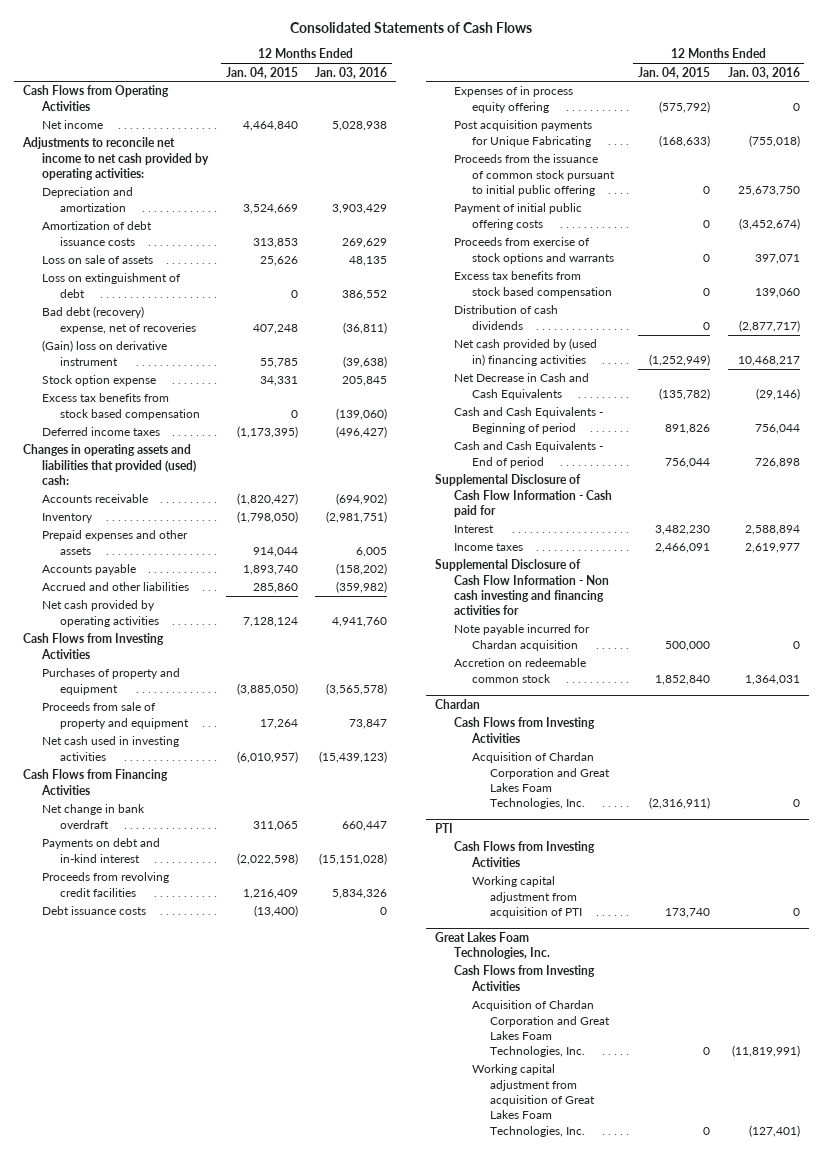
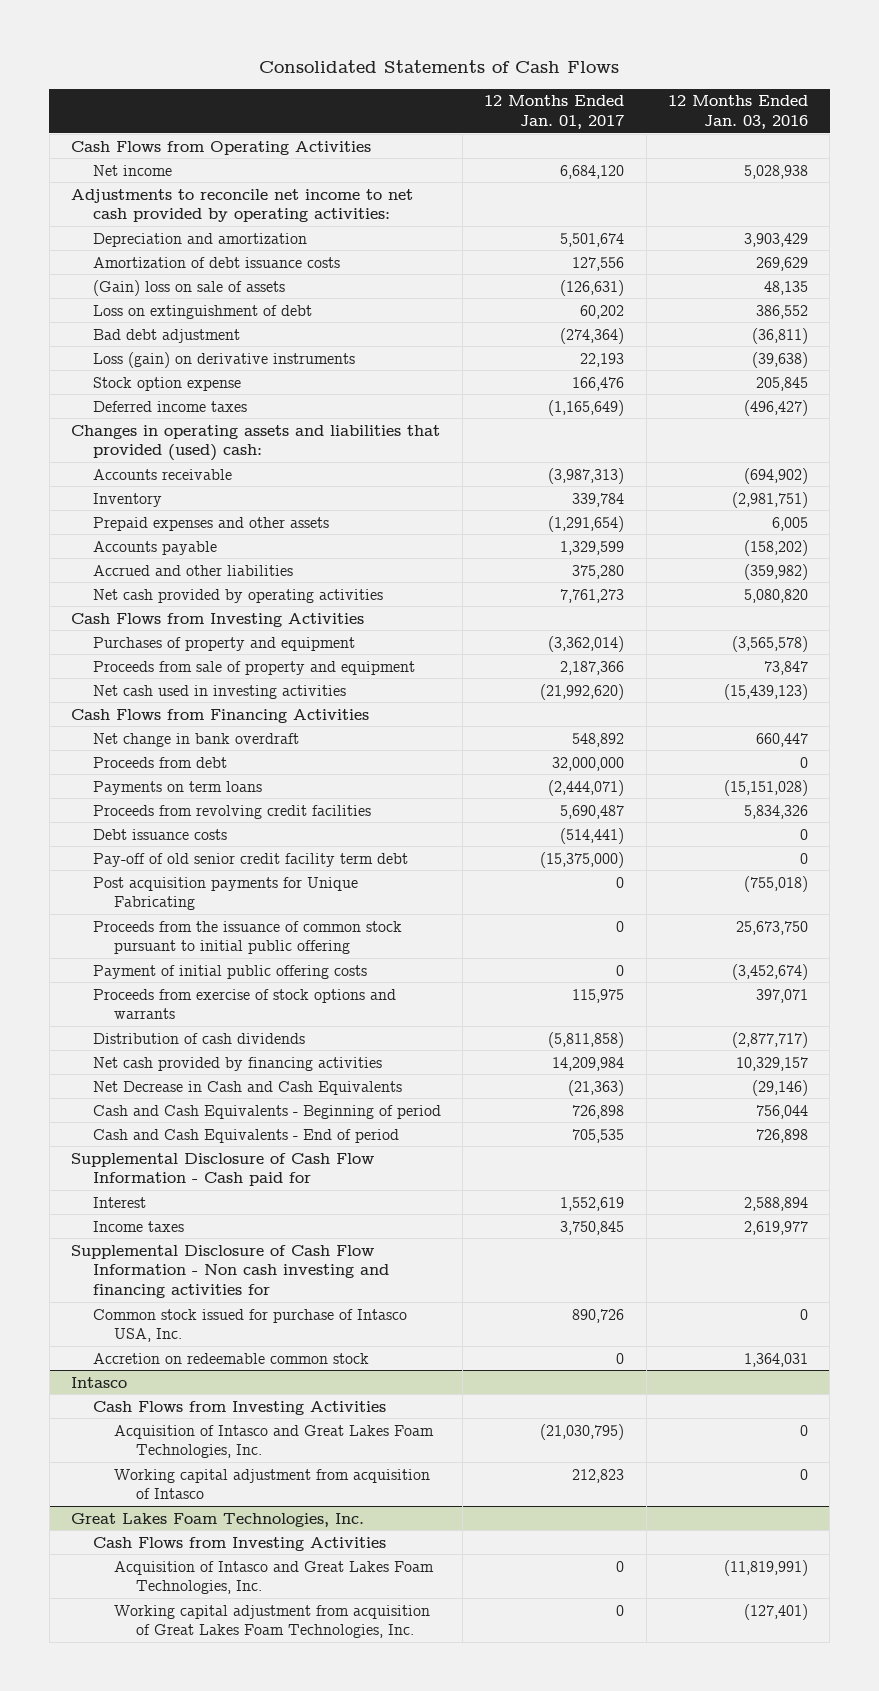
- | 12 Months Ended Jan. 04, 2015 | 12 Months Ended Jan. 03, 2016
+ | 12 Months Ended Jan. 01, 2017 | 12 Months Ended Jan. 03, 2016
- Loss on sale of assets | 25,626 | 48,135
+ (Gain) loss on sale of assets | (126,631) | 48,135
- Bad debt (recovery) expense, net of recoveries | 407,248 | (36,811)
- (Gain) loss on derivative instrument | 55,785 | (39,638)
+ Bad debt adjustment | (274,364) | (36,811)
+ Loss (gain) on derivative instruments | 22,193 | (39,638)
- Excess tax benefits from stock based compensation | 0 | (139,060)
- Net cash provided by operating activities | 7,128,124 | 4,941,760
+ Net cash provided by operating activities | 7,761,273 | 5,080,820
- Payments on debt and in-kind interest | (2,022,598) | (15,151,028)
+ Proceeds from debt | 32,000,000 | 0
+ Payments on term loans | (2,444,071) | (15,151,028)
- Expenses of in process equity offering | (575,792) | 0
+ Pay-off of old senior credit facility term debt | (15,375,000) | 0
- Excess tax benefits from stock based compensation | 0 | 139,060
- Net cash provided by (used in) financing activities | (1,252,949) | 10,468,217
+ Net cash provided by financing activities | 14,209,984 | 10,329,157
- Note payable incurred for Chardan acquisition | 500,000 | 0
+ Common stock issued for purchase of Intasco USA, Inc. | 890,726 | 0
- Chardan
- Cash Flows from Investing Activities
- Acquisition of Chardan Corporation and Great Lakes Foam Technologies, Inc. | (2,316,911) | 0
- PTI
+ Intasco
- Working capital adjustment from acquisition of PTI | 173,740 | 0
+ Acquisition of Intasco and Great Lakes Foam Technologies, Inc. | (21,030,795) | 0
+ Working capital adjustment from acquisition of Intasco | 212,823 | 0
@ Great Lakes Foam Technologies, Inc.
- Acquisition of Chardan Corporation and Great Lakes Foam Technologies, Inc. | 0 | (11,819,991)
+ Acquisition of Intasco and Great Lakes Foam Technologies, Inc. | 0 | (11,819,991)

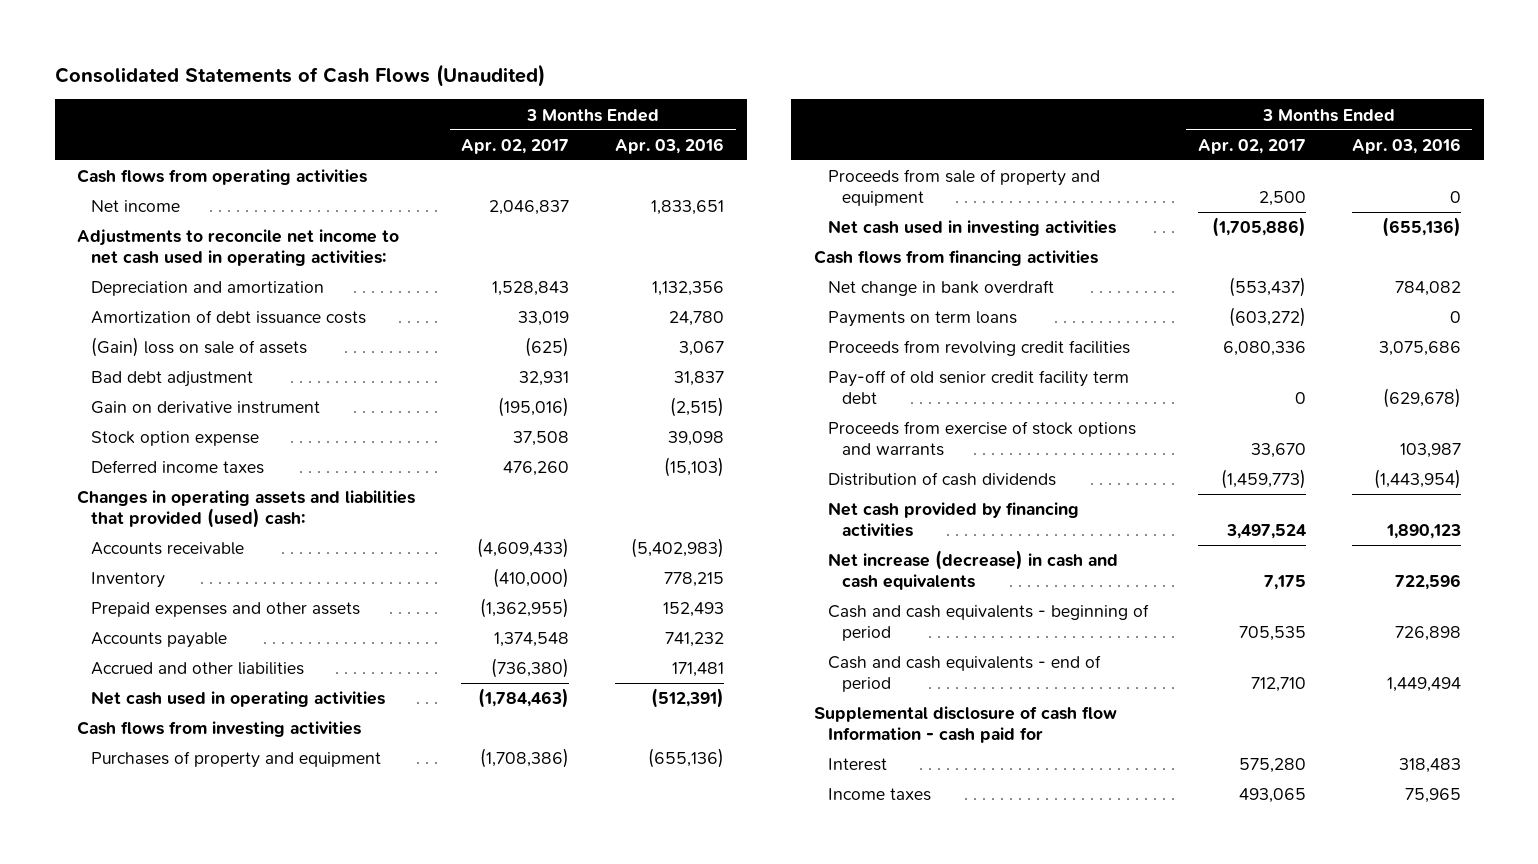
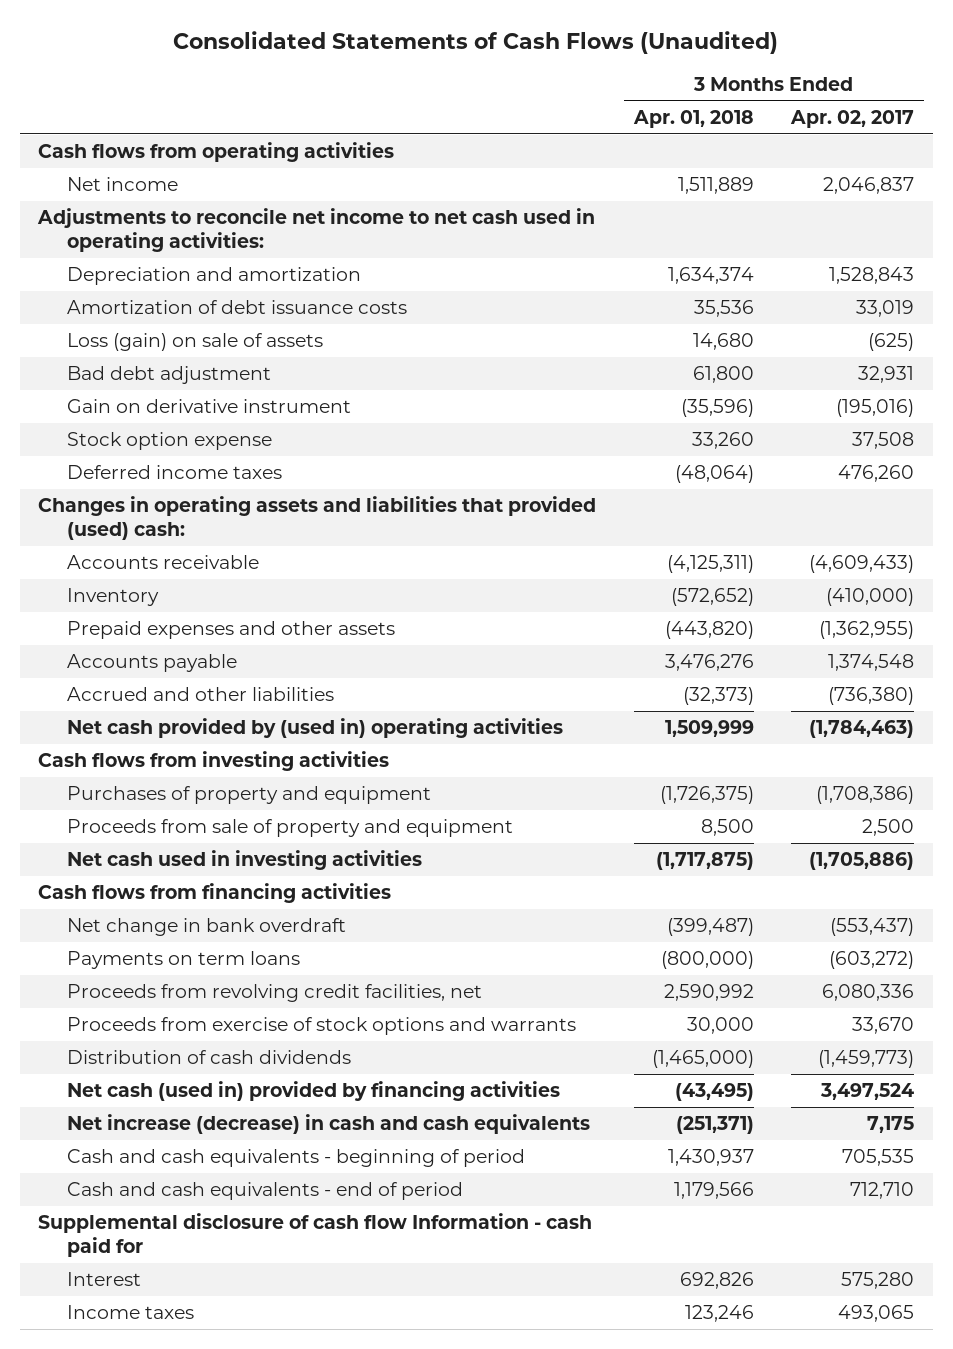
- | 3 Months Ended Apr. 02, 2017 | 3 Months Ended Apr. 03, 2016
+ | 3 Months Ended Apr. 01, 2018 | 3 Months Ended Apr. 02, 2017
- (Gain) loss on sale of assets | (625) | 3,067
+ Loss (gain) on sale of assets | 14,680 | (625)
- Net cash used in operating activities | (1,784,463) | (512,391)
+ Net cash provided by (used in) operating activities | 1,509,999 | (1,784,463)
- Proceeds from revolving credit facilities | 6,080,336 | 3,075,686
- Pay-off of old senior credit facility term debt | 0 | (629,678)
+ Proceeds from revolving credit facilities, net | 2,590,992 | 6,080,336
- Net cash provided by financing activities | 3,497,524 | 1,890,123
+ Net cash (used in) provided by financing activities | (43,495) | 3,497,524

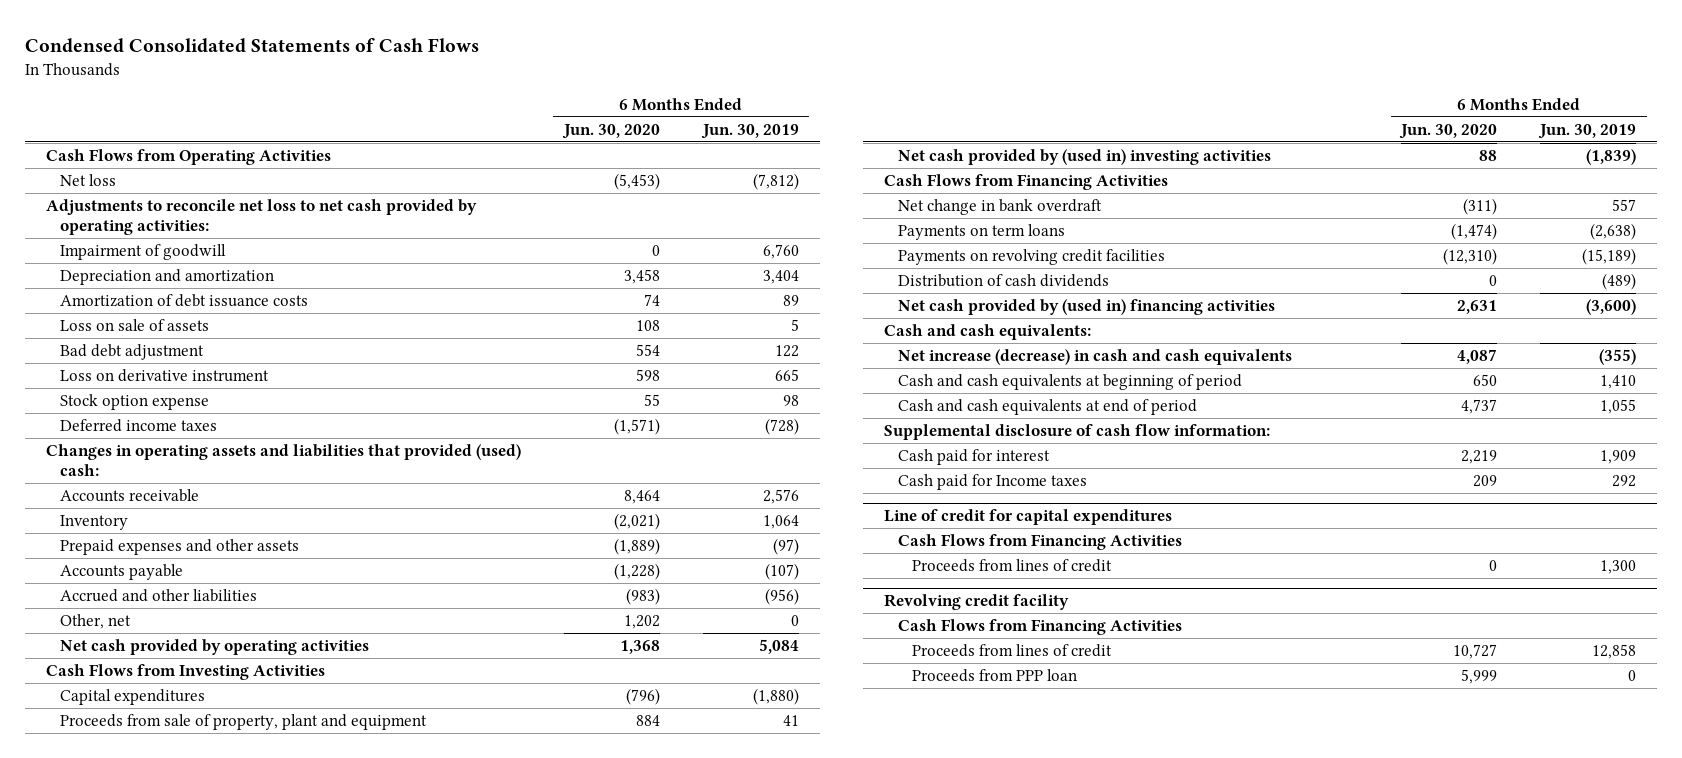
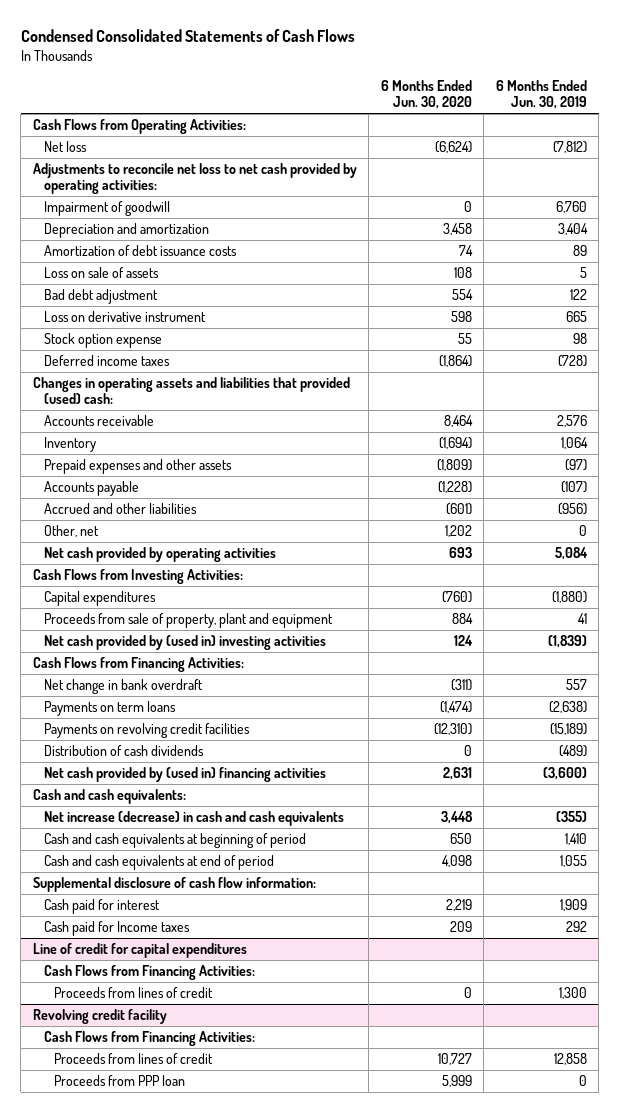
- Cash Flows from Operating Activities
- Net loss | (5,453) | (7,812)
+ Cash Flows from Operating Activities:
+ Net loss | (6,624) | (7,812)
- Deferred income taxes | (1,571) | (728)
+ Deferred income taxes | (1,864) | (728)
- Inventory | (2,021) | 1,064
- Prepaid expenses and other assets | (1,889) | (97)
+ Inventory | (1,694) | 1,064
+ Prepaid expenses and other assets | (1,809) | (97)
- Accrued and other liabilities | (983) | (956)
+ Accrued and other liabilities | (601) | (956)
- Net cash provided by operating activities | 1,368 | 5,084
- Cash Flows from Investing Activities
- Capital expenditures | (796) | (1,880)
+ Net cash provided by operating activities | 693 | 5,084
+ Cash Flows from Investing Activities:
+ Capital expenditures | (760) | (1,880)
- Net cash provided by (used in) investing activities | 88 | (1,839)
- Cash Flows from Financing Activities
+ Net cash provided by (used in) investing activities | 124 | (1,839)
+ Cash Flows from Financing Activities:
- Net increase (decrease) in cash and cash equivalents | 4,087 | (355)
+ Net increase (decrease) in cash and cash equivalents | 3,448 | (355)
- Cash and cash equivalents at end of period | 4,737 | 1,055
+ Cash and cash equivalents at end of period | 4,098 | 1,055
@ Line of credit for capital expenditures
- Cash Flows from Financing Activities
+ Cash Flows from Financing Activities:
@ Revolving credit facility
- Cash Flows from Financing Activities
+ Cash Flows from Financing Activities:

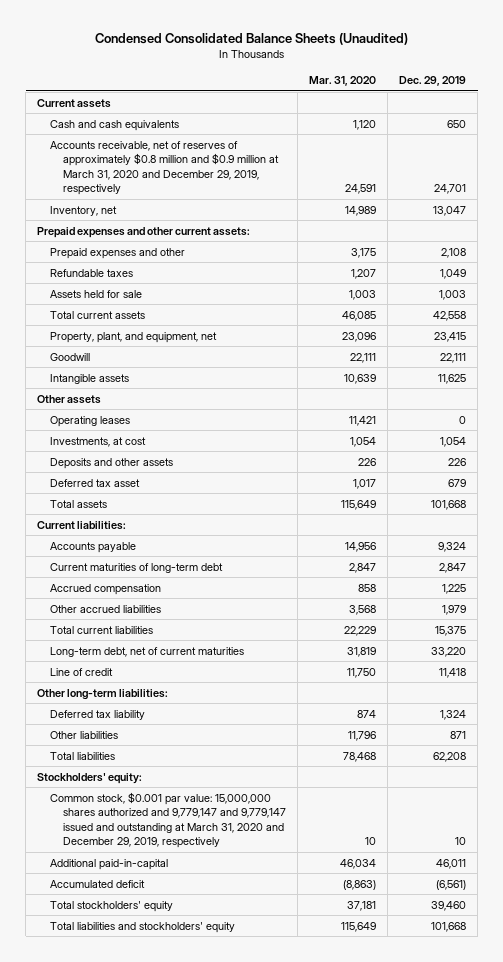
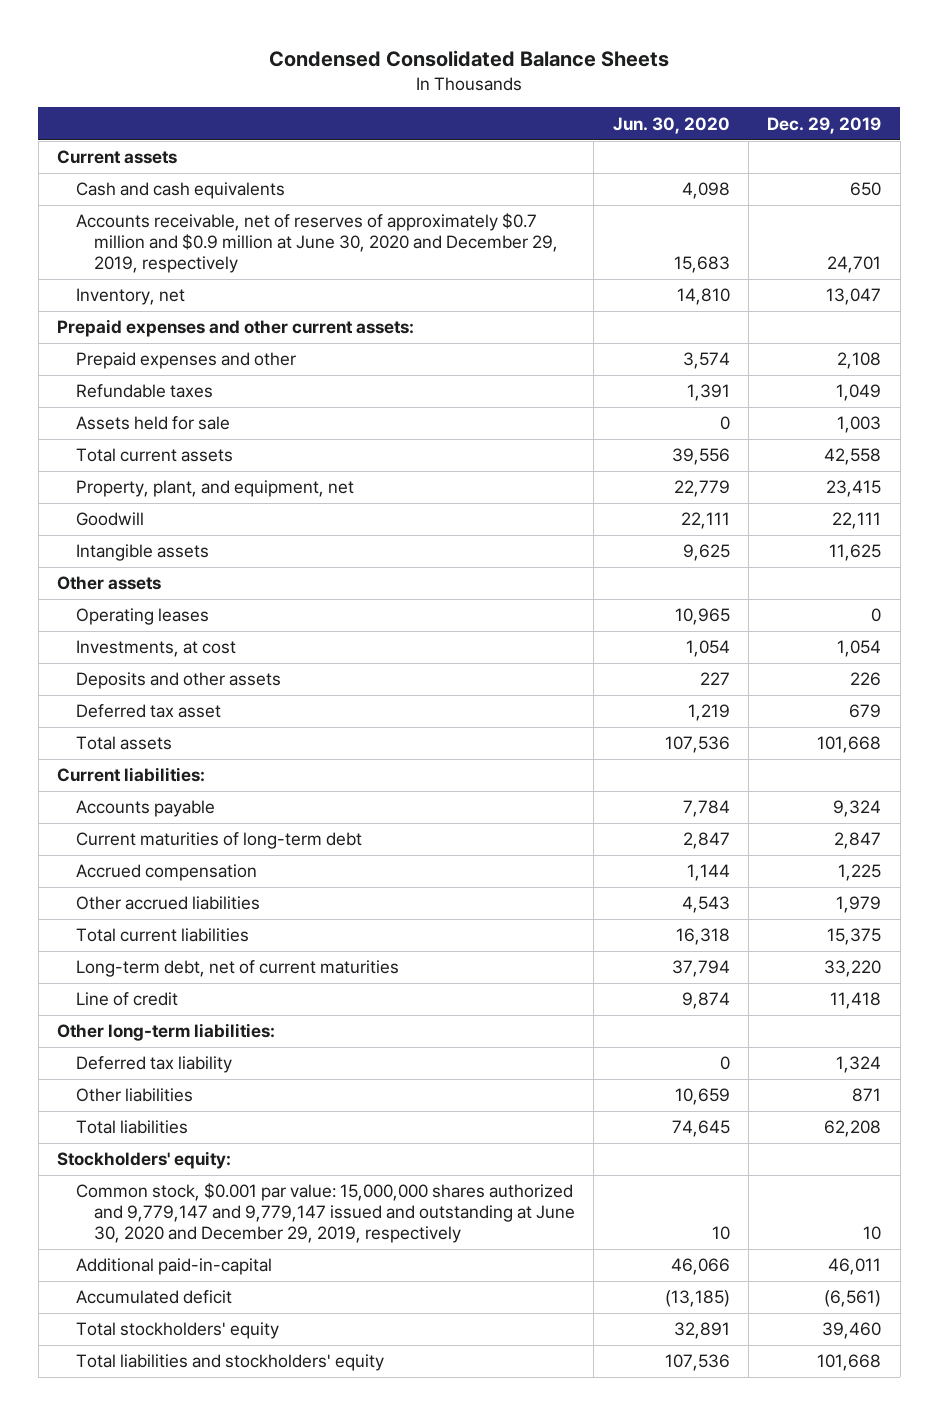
- Condensed Consolidated Balance Sheets (Unaudited)
+ Condensed Consolidated Balance Sheets
- | Mar. 31, 2020 | Dec. 29, 2019
+ | Jun. 30, 2020 | Dec. 29, 2019
- Accounts receivable, net of reserves of approximately $0.8 million and $0.9 million at March 31, 2020 and December 29, 2019, respectively | 24,591 | 24,701
+ Accounts receivable, net of reserves of approximately $0.7 million and $0.9 million at June 30, 2020 and December 29, 2019, respectively | 15,683 | 24,701
- Common stock, $0.001 par value: 15,000,000 shares authorized and 9,779,147 and 9,779,147 issued and outstanding at March 31, 2020 and December 29, 2019, respectively | 10 | 10
+ Common stock, $0.001 par value: 15,000,000 shares authorized and 9,779,147 and 9,779,147 issued and outstanding at June 30, 2020 and December 29, 2019, respectively | 10 | 10

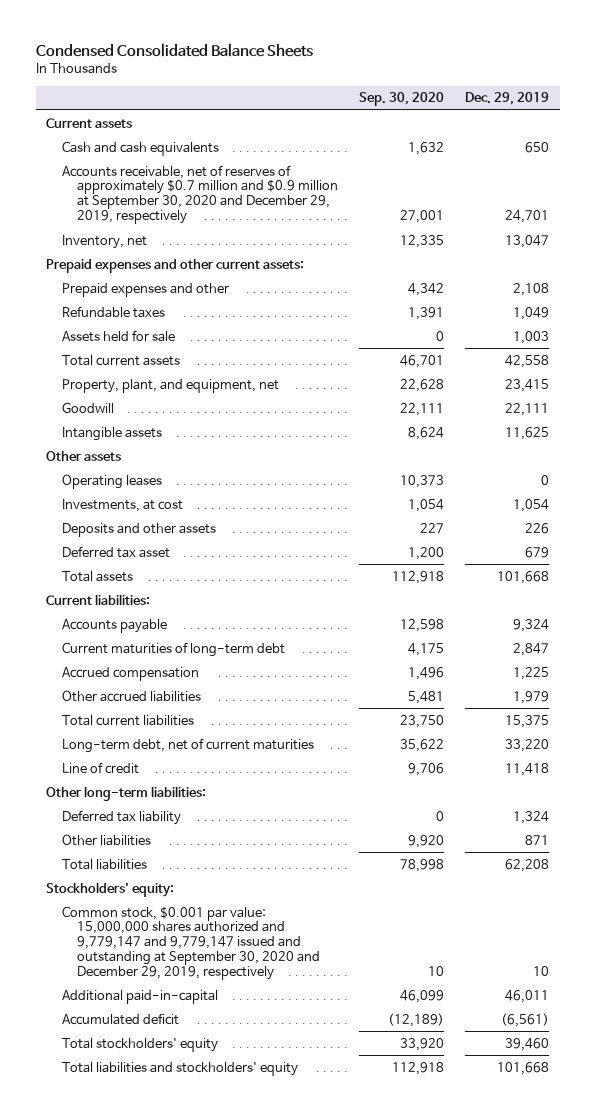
- | Jun. 30, 2020 | Dec. 29, 2019
+ | Sep. 30, 2020 | Dec. 29, 2019
- Accounts receivable, net of reserves of approximately $0.7 million and $0.9 million at June 30, 2020 and December 29, 2019, respectively | 15,683 | 24,701
+ Accounts receivable, net of reserves of approximately $0.7 million and $0.9 million at September 30, 2020 and December 29, 2019, respectively | 27,001 | 24,701
- Common stock, $0.001 par value: 15,000,000 shares authorized and 9,779,147 and 9,779,147 issued and outstanding at June 30, 2020 and December 29, 2019, respectively | 10 | 10
+ Common stock, $0.001 par value: 15,000,000 shares authorized and 9,779,147 and 9,779,147 issued and outstanding at September 30, 2020 and December 29, 2019, respectively | 10 | 10

